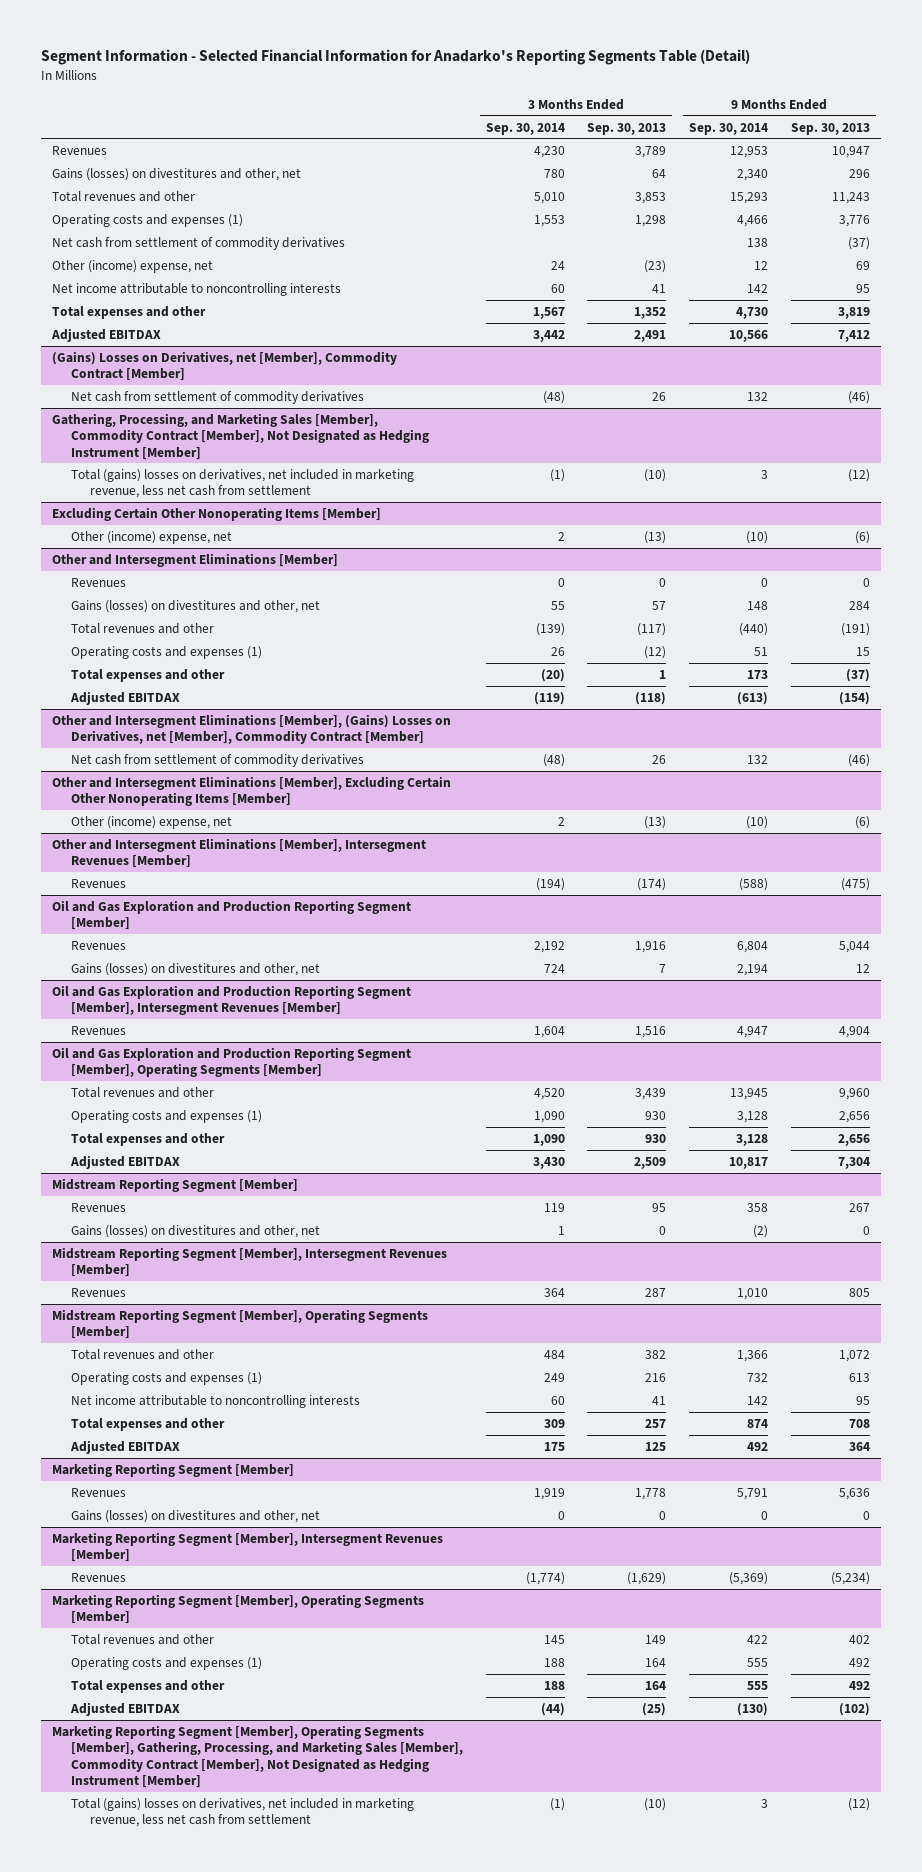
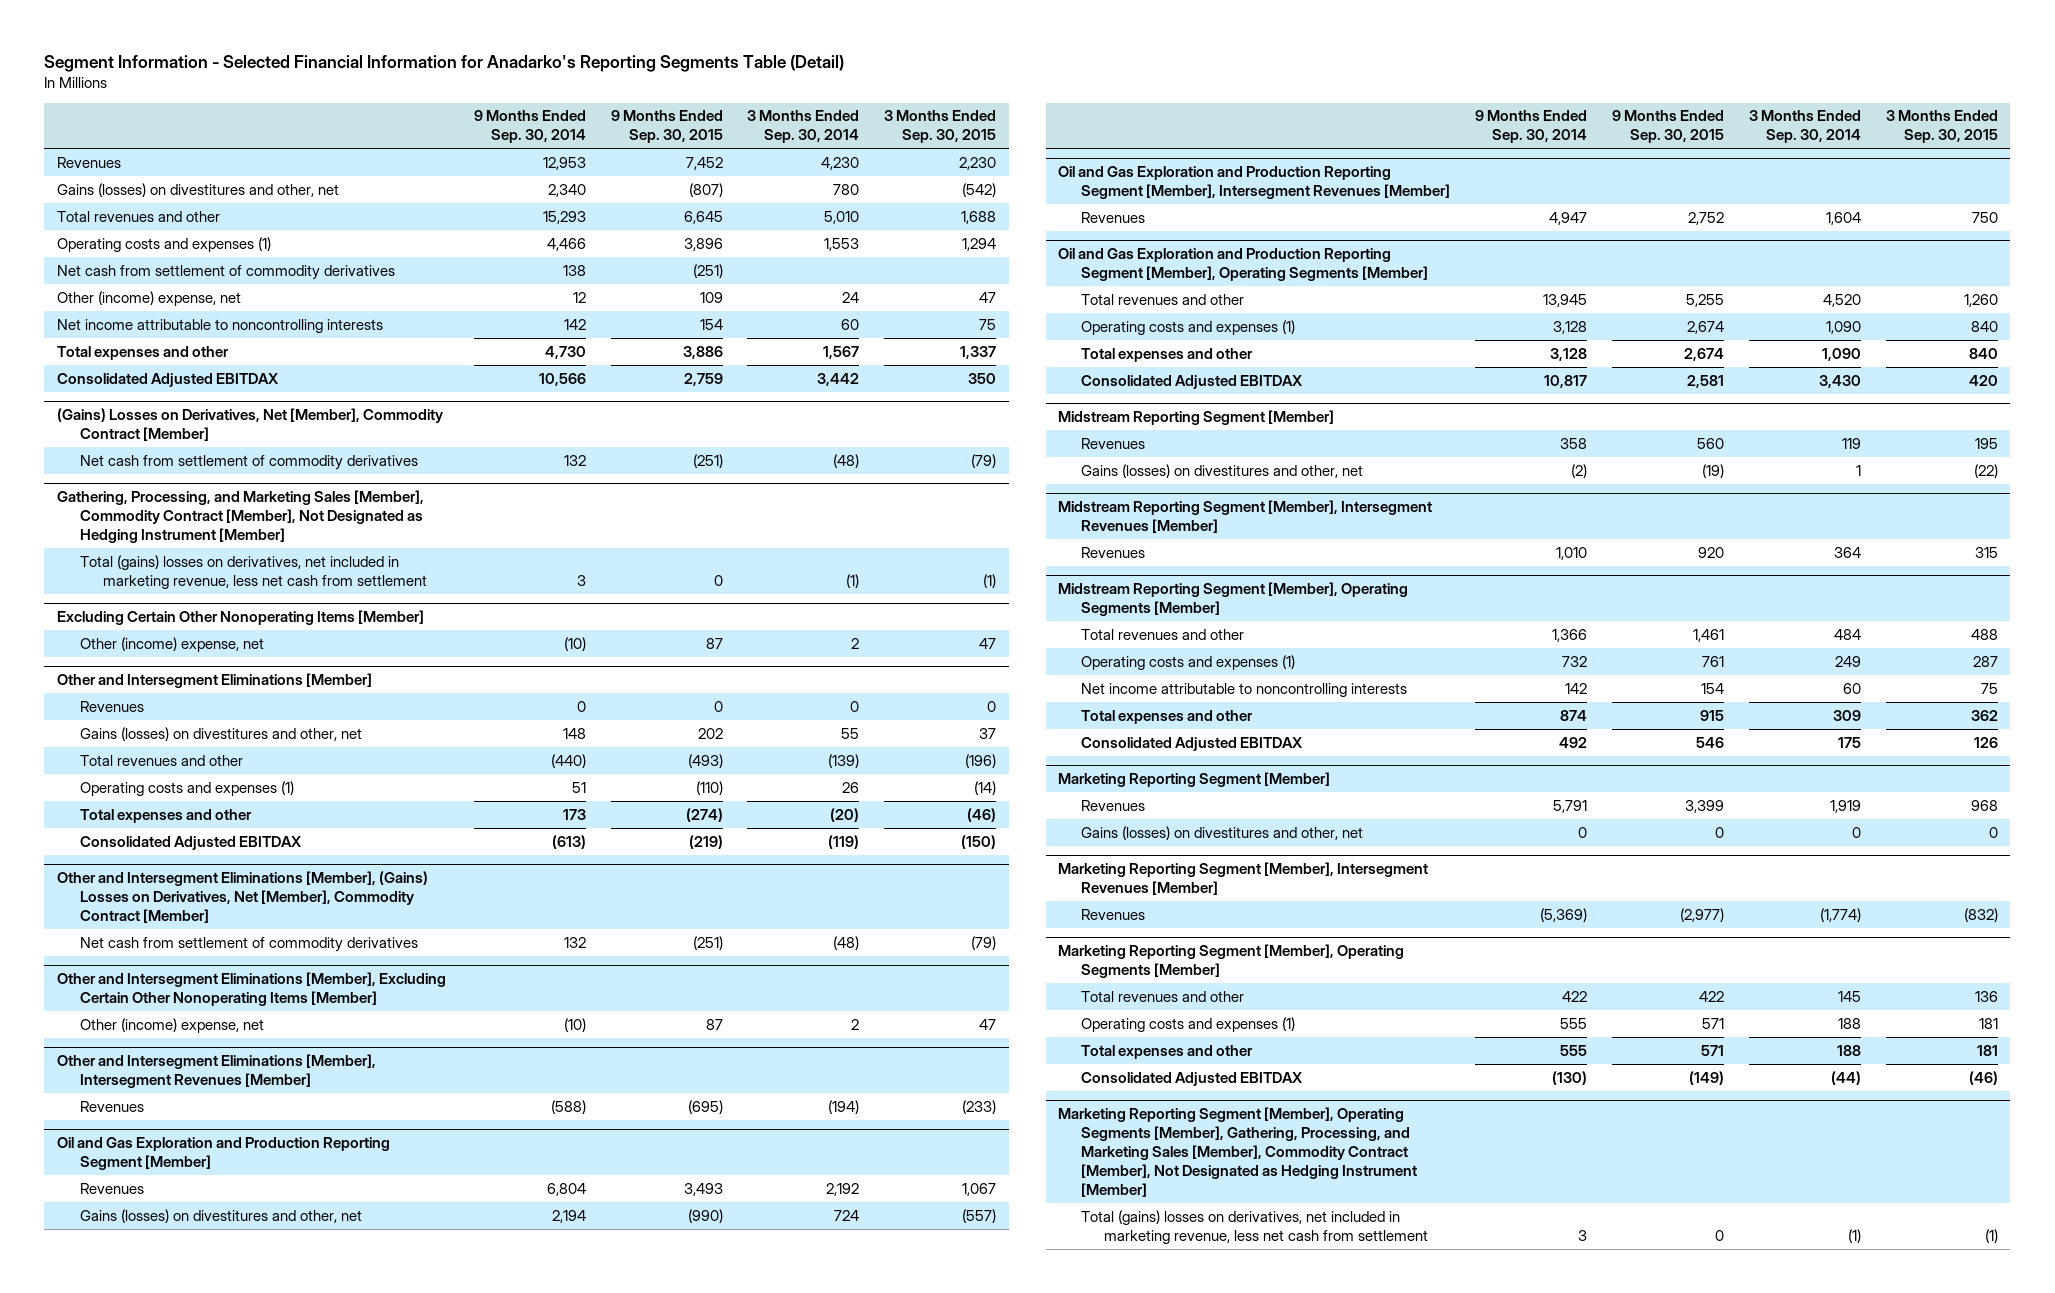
- | 3 Months Ended Sep. 30, 2014 | 3 Months Ended Sep. 30, 2013 | 9 Months Ended Sep. 30, 2014 | 9 Months Ended Sep. 30, 2013
+ | 9 Months Ended Sep. 30, 2014 | 9 Months Ended Sep. 30, 2015 | 3 Months Ended Sep. 30, 2014 | 3 Months Ended Sep. 30, 2015
- Adjusted EBITDAX | 3,442 | 2,491 | 10,566 | 7,412
- (Gains) Losses on Derivatives, net [Member], Commodity Contract [Member]
+ Consolidated Adjusted EBITDAX | 10,566 | 2,759 | 3,442 | 350
+ (Gains) Losses on Derivatives, Net [Member], Commodity Contract [Member]
@ Other and Intersegment Eliminations [Member]
- Adjusted EBITDAX | (119) | (118) | (613) | (154)
- Other and Intersegment Eliminations [Member], (Gains) Losses on Derivatives, net [Member], Commodity Contract [Member]
@ Other and Intersegment Eliminations [Member]
+ Consolidated Adjusted EBITDAX | (613) | (219) | (119) | (150)
+ Other and Intersegment Eliminations [Member], (Gains) Losses on Derivatives, Net [Member], Commodity Contract [Member]
@ Oil and Gas Exploration and Production Reporting Segment [Member], Operating Segments [Member]
- Adjusted EBITDAX | 3,430 | 2,509 | 10,817 | 7,304
+ Consolidated Adjusted EBITDAX | 10,817 | 2,581 | 3,430 | 420
@ Midstream Reporting Segment [Member], Operating Segments [Member]
- Adjusted EBITDAX | 175 | 125 | 492 | 364
+ Consolidated Adjusted EBITDAX | 492 | 546 | 175 | 126
@ Marketing Reporting Segment [Member], Operating Segments [Member]
- Adjusted EBITDAX | (44) | (25) | (130) | (102)
+ Consolidated Adjusted EBITDAX | (130) | (149) | (44) | (46)

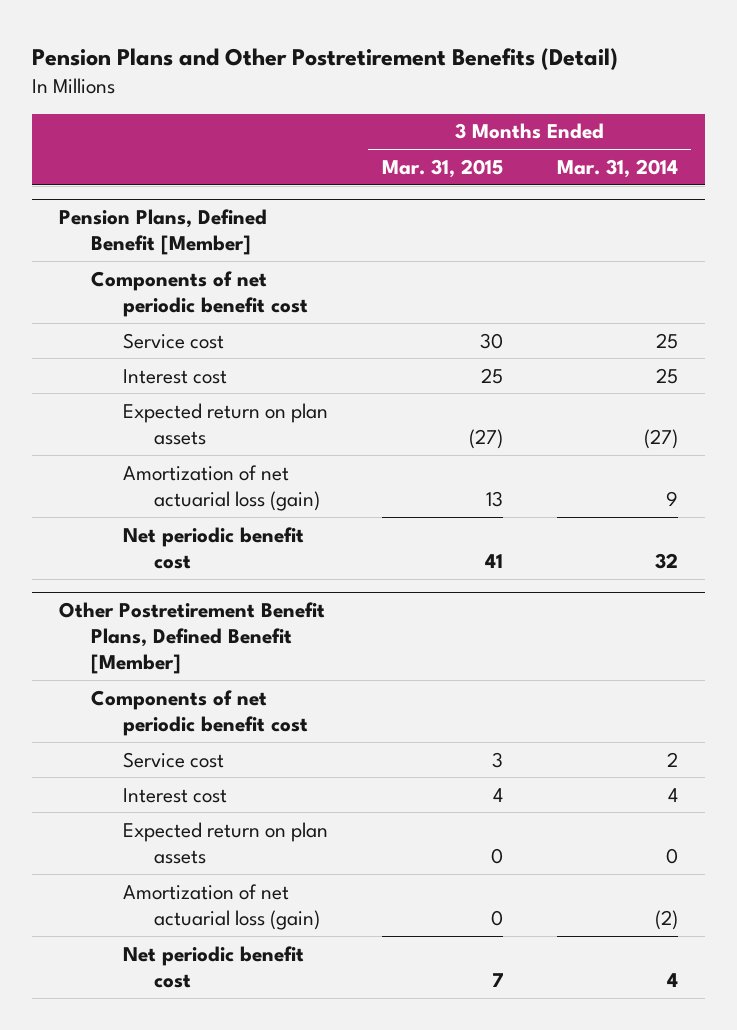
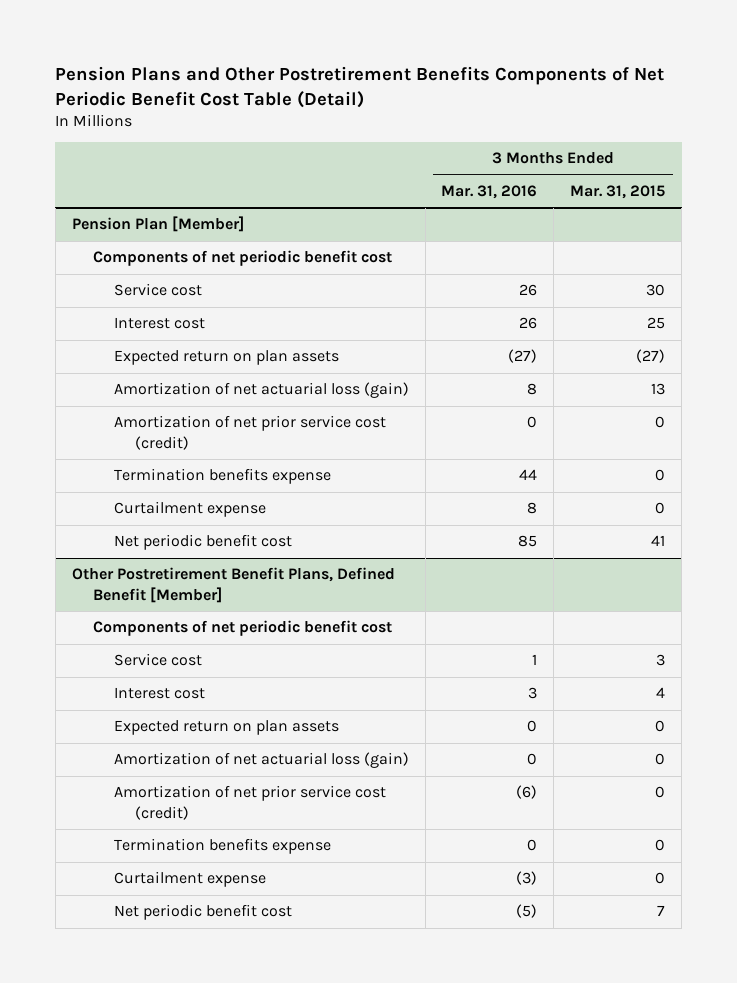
- Pension Plans and Other Postretirement Benefits (Detail)
+ Pension Plans and Other Postretirement Benefits Components of Net Periodic Benefit Cost Table (Detail)
- | 3 Months Ended Mar. 31, 2015 | 3 Months Ended Mar. 31, 2014
+ | 3 Months Ended Mar. 31, 2016 | 3 Months Ended Mar. 31, 2015
- Pension Plans, Defined Benefit [Member]
+ Pension Plan [Member]
+ Amortization of net prior service cost (credit) | 0 | 0
+ Termination benefits expense | 44 | 0
+ Curtailment expense | 8 | 0
@ Other Postretirement Benefit Plans, Defined Benefit [Member]
+ Amortization of net prior service cost (credit) | (6) | 0
+ Termination benefits expense | 0 | 0
+ Curtailment expense | (3) | 0

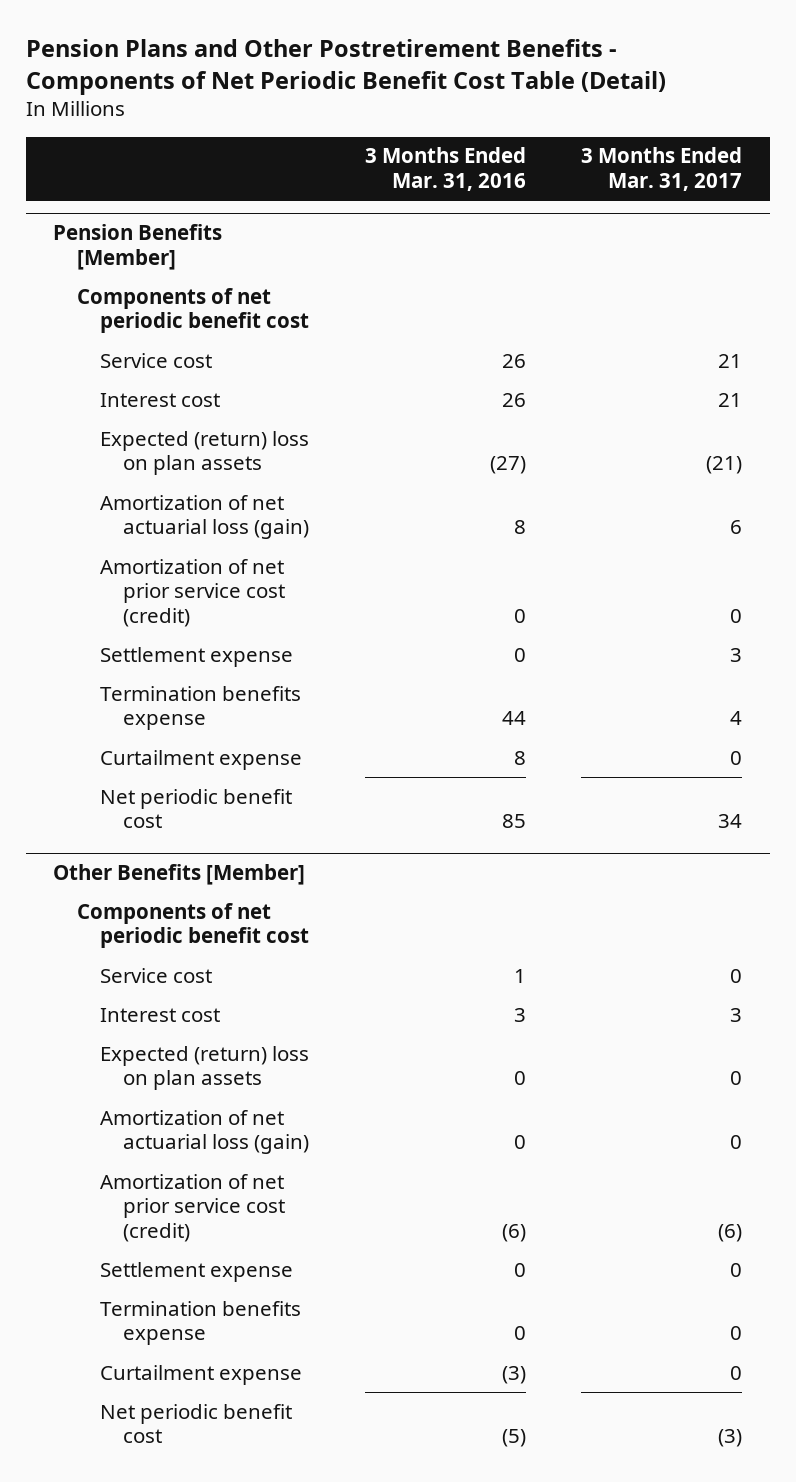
- Pension Plans and Other Postretirement Benefits Components of Net Periodic Benefit Cost Table (Detail)
+ Pension Plans and Other Postretirement Benefits - Components of Net Periodic Benefit Cost Table (Detail)
- | 3 Months Ended Mar. 31, 2016 | 3 Months Ended Mar. 31, 2015
+ | 3 Months Ended Mar. 31, 2016 | 3 Months Ended Mar. 31, 2017
- Pension Plan [Member]
+ Pension Benefits [Member]
- Expected return on plan assets | (27) | (27)
+ Expected (return) loss on plan assets | (27) | (21)
+ Settlement expense | 0 | 3
- Other Postretirement Benefit Plans, Defined Benefit [Member]
+ Other Benefits [Member]
- Expected return on plan assets | 0 | 0
+ Expected (return) loss on plan assets | 0 | 0
+ Settlement expense | 0 | 0

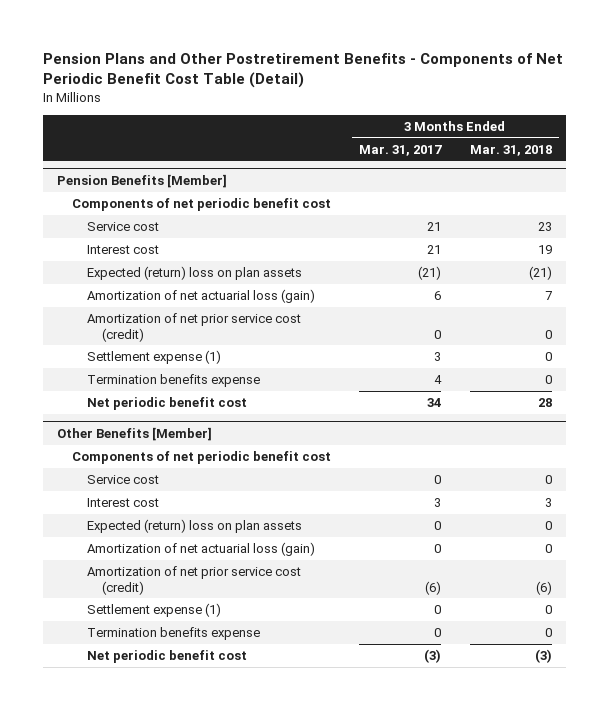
- | 3 Months Ended Mar. 31, 2016 | 3 Months Ended Mar. 31, 2017
+ | 3 Months Ended Mar. 31, 2017 | 3 Months Ended Mar. 31, 2018
@ Pension Benefits [Member]
- Settlement expense | 0 | 3
+ Settlement expense (1) | 3 | 0
- Curtailment expense | 8 | 0
@ Other Benefits [Member]
- Settlement expense | 0 | 0
+ Settlement expense (1) | 0 | 0
- Curtailment expense | (3) | 0

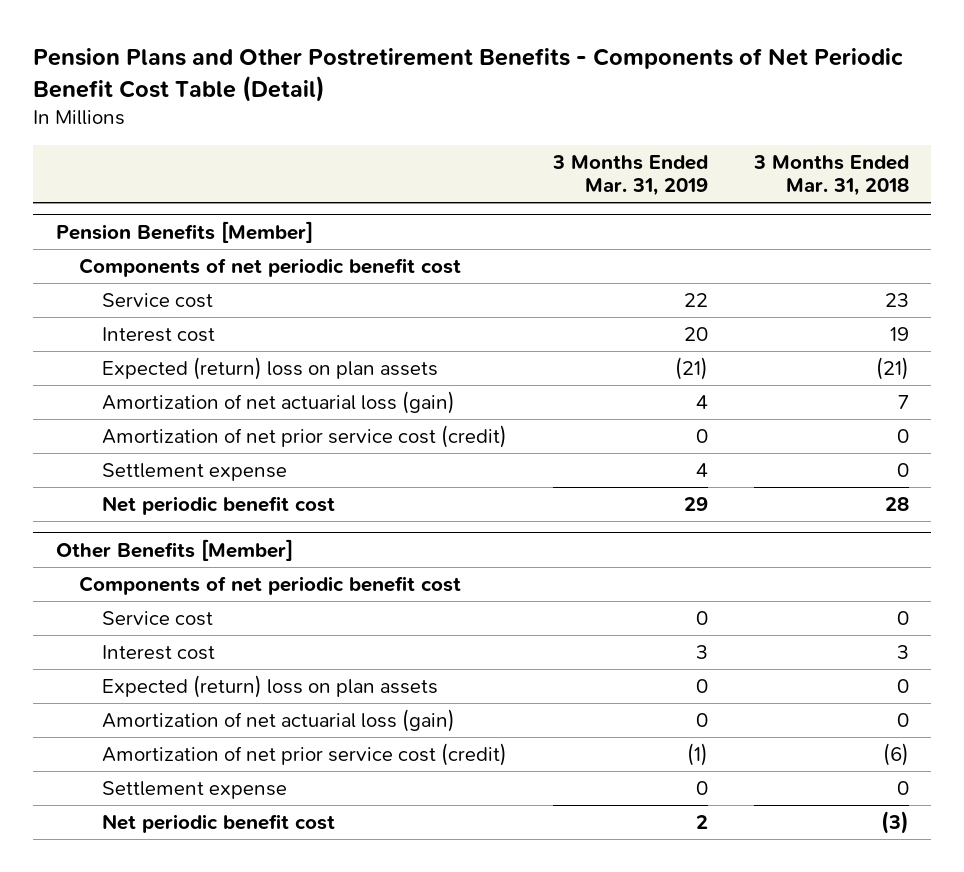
- | 3 Months Ended Mar. 31, 2017 | 3 Months Ended Mar. 31, 2018
+ | 3 Months Ended Mar. 31, 2019 | 3 Months Ended Mar. 31, 2018
@ Pension Benefits [Member]
- Settlement expense (1) | 3 | 0
- Termination benefits expense | 4 | 0
+ Settlement expense | 4 | 0
@ Other Benefits [Member]
- Settlement expense (1) | 0 | 0
- Termination benefits expense | 0 | 0
+ Settlement expense | 0 | 0

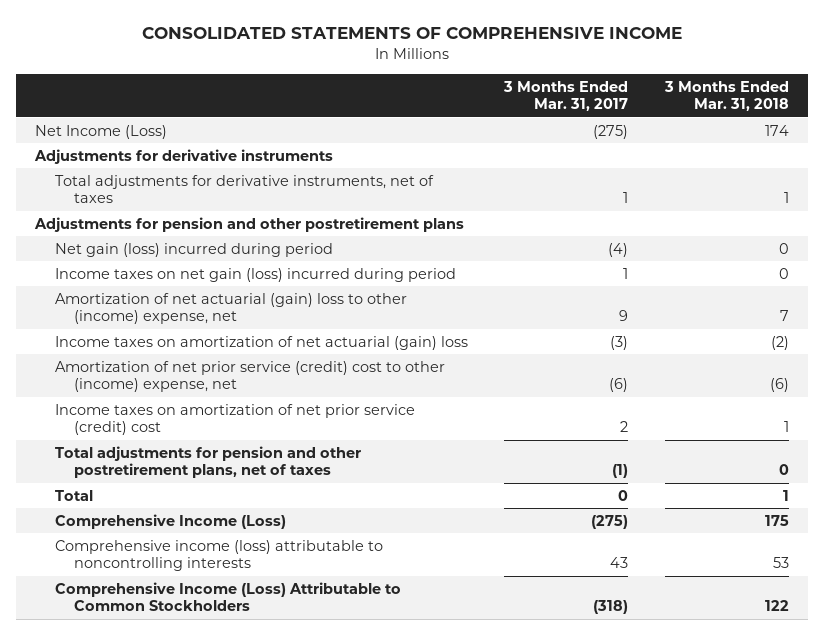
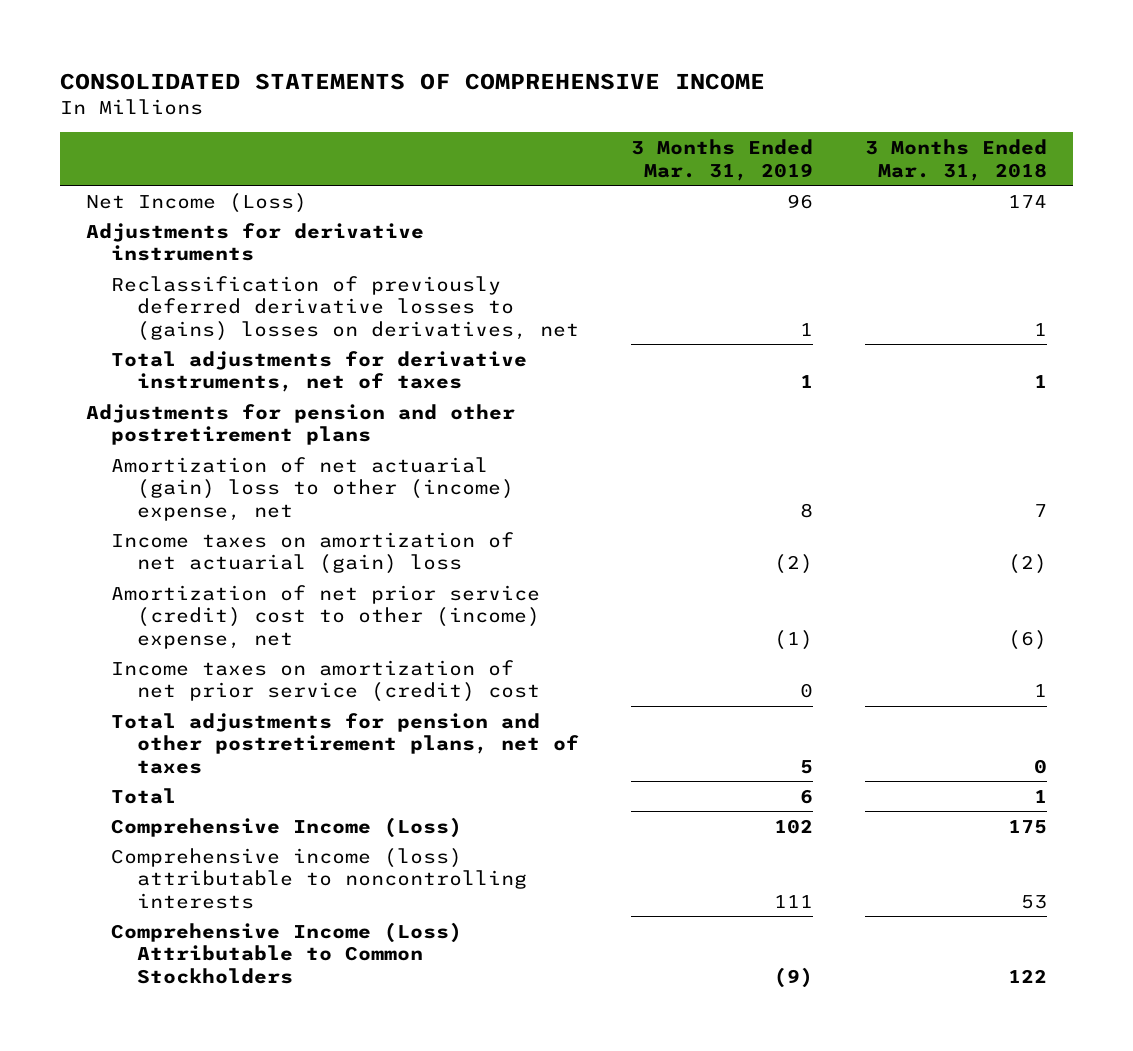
- | 3 Months Ended Mar. 31, 2017 | 3 Months Ended Mar. 31, 2018
+ | 3 Months Ended Mar. 31, 2019 | 3 Months Ended Mar. 31, 2018
+ Reclassification of previously deferred derivative losses to (gains) losses on derivatives, net | 1 | 1
- Net gain (loss) incurred during period | (4) | 0
- Income taxes on net gain (loss) incurred during period | 1 | 0

